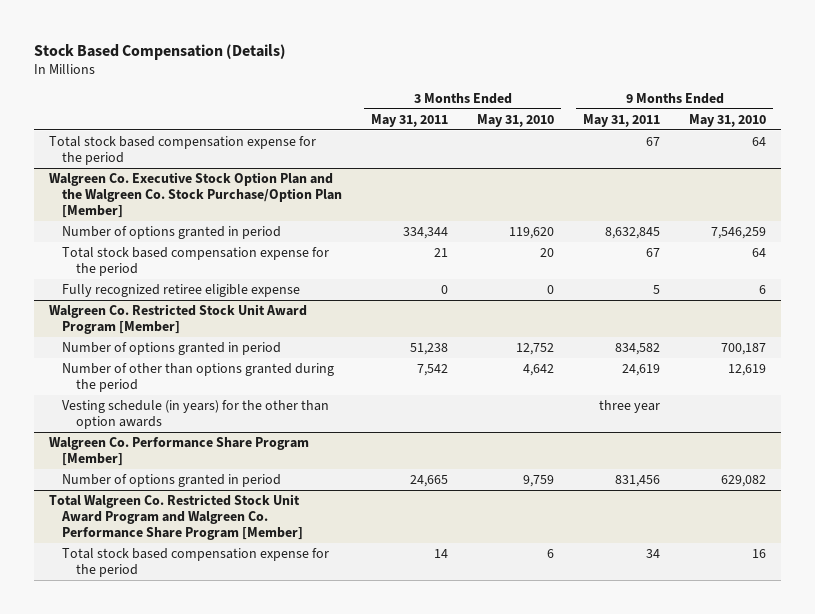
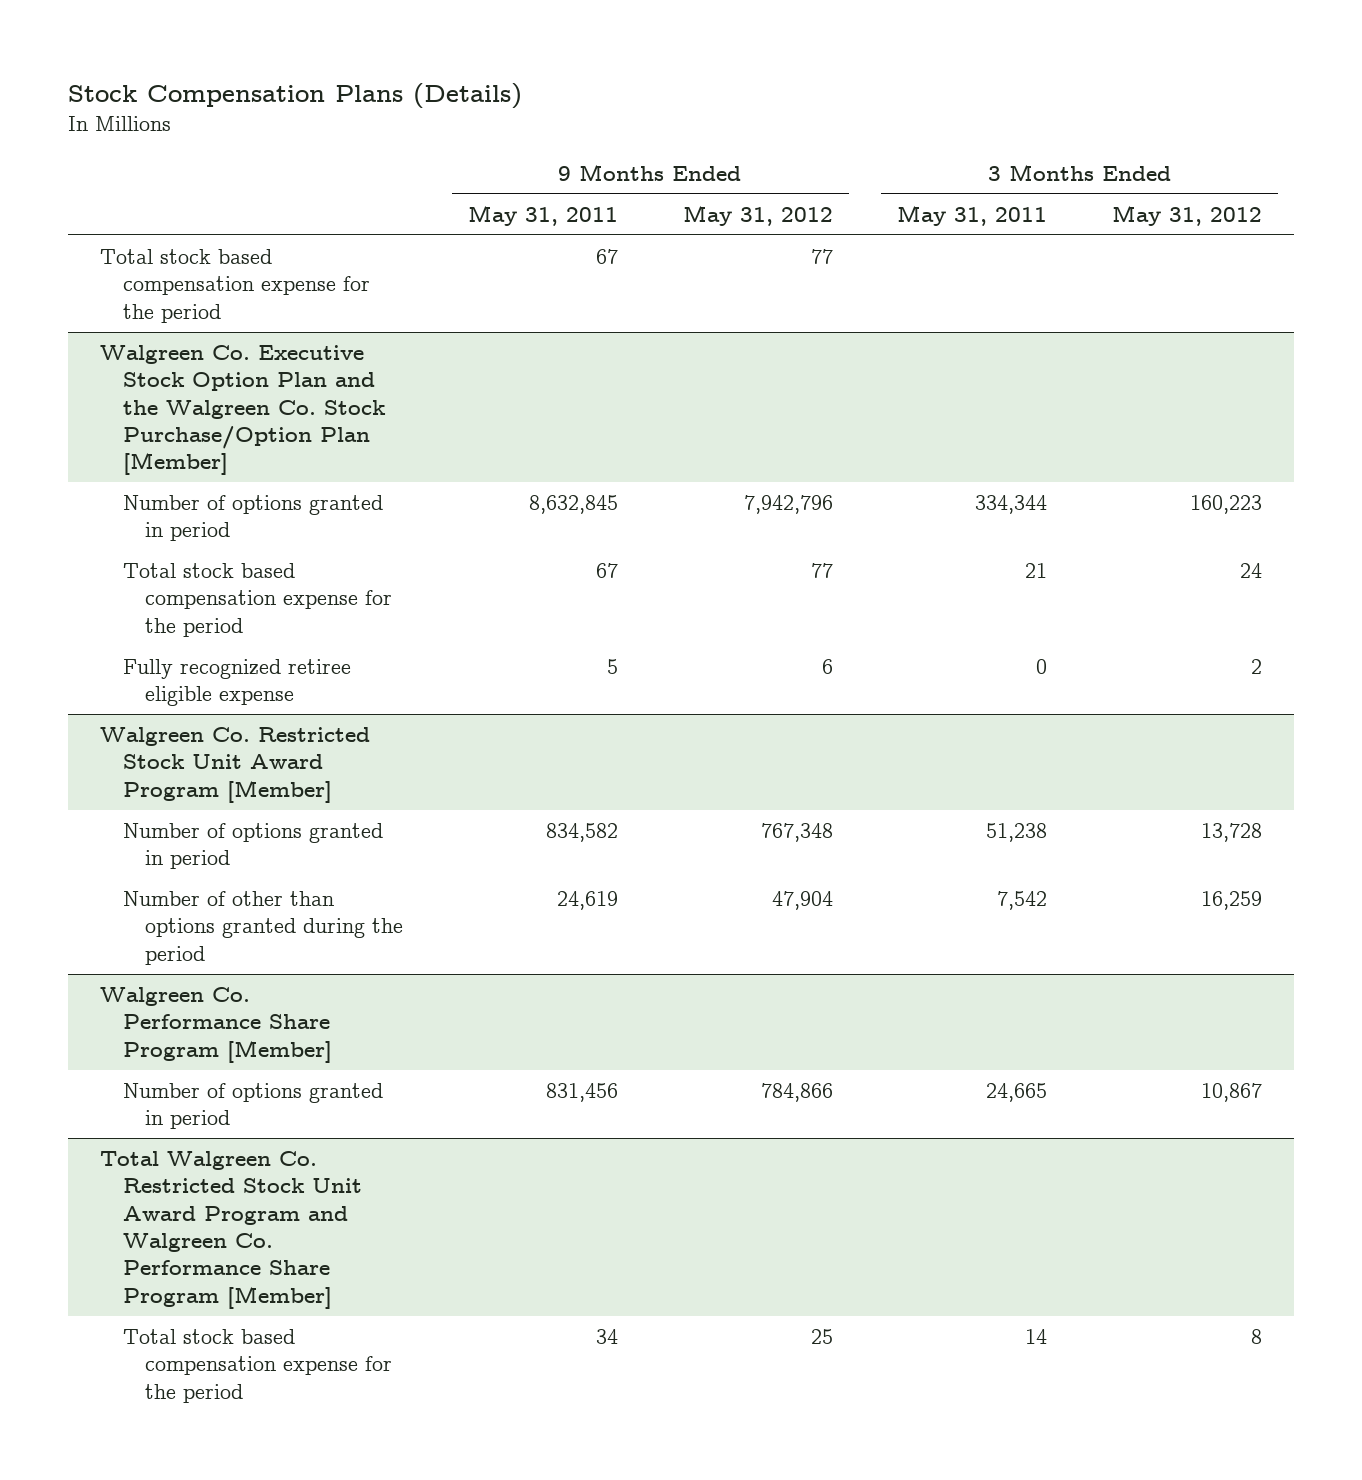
- Stock Based Compensation (Details)
+ Stock Compensation Plans (Details)
- | 3 Months Ended May 31, 2011 | 3 Months Ended May 31, 2010 | 9 Months Ended May 31, 2011 | 9 Months Ended May 31, 2010
+ | 9 Months Ended May 31, 2011 | 9 Months Ended May 31, 2012 | 3 Months Ended May 31, 2011 | 3 Months Ended May 31, 2012
@ Walgreen Co. Restricted Stock Unit Award Program [Member]
- Vesting schedule (in years) for the other than option awards | | | three year |

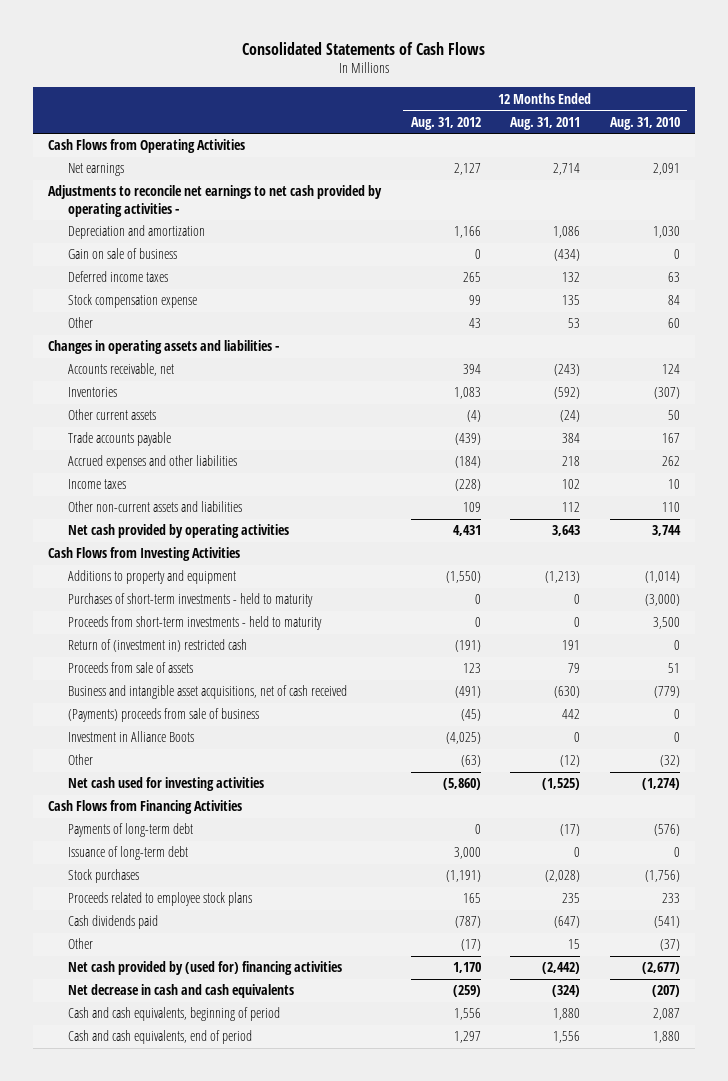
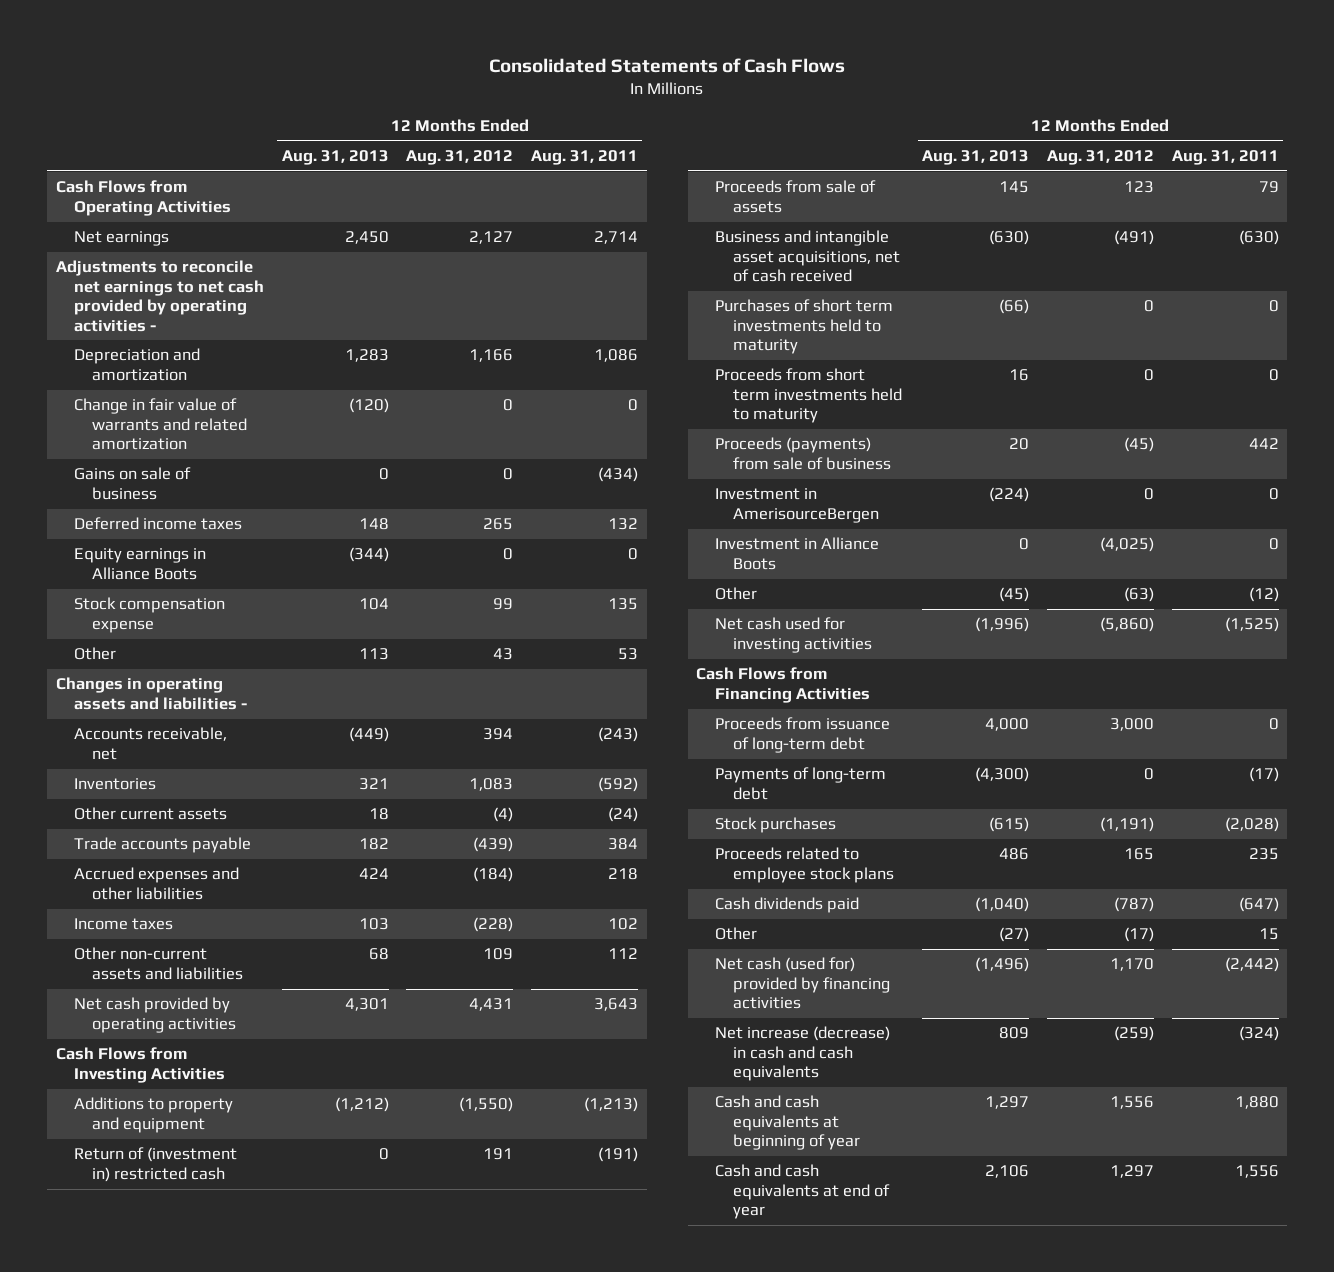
- | 12 Months Ended Aug. 31, 2012 | 12 Months Ended Aug. 31, 2011 | 12 Months Ended Aug. 31, 2010
+ | 12 Months Ended Aug. 31, 2013 | 12 Months Ended Aug. 31, 2012 | 12 Months Ended Aug. 31, 2011
- Gain on sale of business | 0 | (434) | 0
+ Change in fair value of warrants and related amortization | (120) | 0 | 0
+ Gains on sale of business | 0 | 0 | (434)
+ Equity earnings in Alliance Boots | (344) | 0 | 0
- Purchases of short-term investments - held to maturity | 0 | 0 | (3,000)
- Proceeds from short-term investments - held to maturity | 0 | 0 | 3,500
- Return of (investment in) restricted cash | (191) | 191 | 0
+ Return of (investment in) restricted cash | 0 | 191 | (191)
- (Payments) proceeds from sale of business | (45) | 442 | 0
+ Purchases of short term investments held to maturity | (66) | 0 | 0
+ Proceeds from short term investments held to maturity | 16 | 0 | 0
+ Proceeds (payments) from sale of business | 20 | (45) | 442
+ Investment in AmerisourceBergen | (224) | 0 | 0
+ Proceeds from issuance of long-term debt | 4,000 | 3,000 | 0
- Issuance of long-term debt | 3,000 | 0 | 0
- Net cash provided by (used for) financing activities | 1,170 | (2,442) | (2,677)
- Net decrease in cash and cash equivalents | (259) | (324) | (207)
- Cash and cash equivalents, beginning of period | 1,556 | 1,880 | 2,087
- Cash and cash equivalents, end of period | 1,297 | 1,556 | 1,880
+ Net cash (used for) provided by financing activities | (1,496) | 1,170 | (2,442)
+ Net increase (decrease) in cash and cash equivalents | 809 | (259) | (324)
+ Cash and cash equivalents at beginning of year | 1,297 | 1,556 | 1,880
+ Cash and cash equivalents at end of year | 2,106 | 1,297 | 1,556

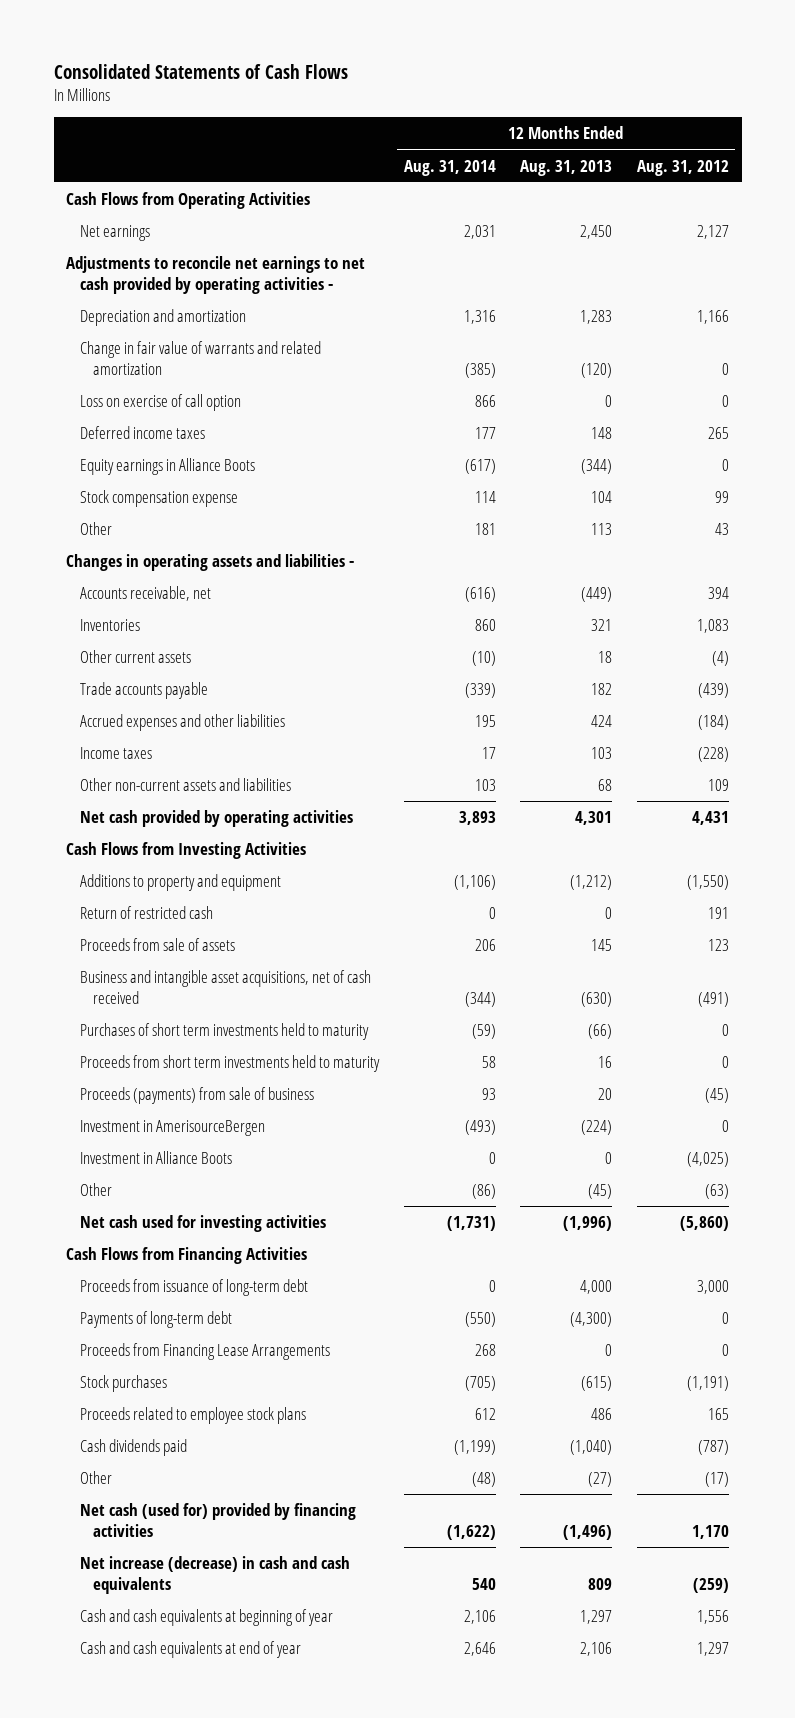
- | 12 Months Ended Aug. 31, 2013 | 12 Months Ended Aug. 31, 2012 | 12 Months Ended Aug. 31, 2011
+ | 12 Months Ended Aug. 31, 2014 | 12 Months Ended Aug. 31, 2013 | 12 Months Ended Aug. 31, 2012
- Gains on sale of business | 0 | 0 | (434)
+ Loss on exercise of call option | 866 | 0 | 0
- Return of (investment in) restricted cash | 0 | 191 | (191)
+ Return of restricted cash | 0 | 0 | 191
+ Proceeds from Financing Lease Arrangements | 268 | 0 | 0

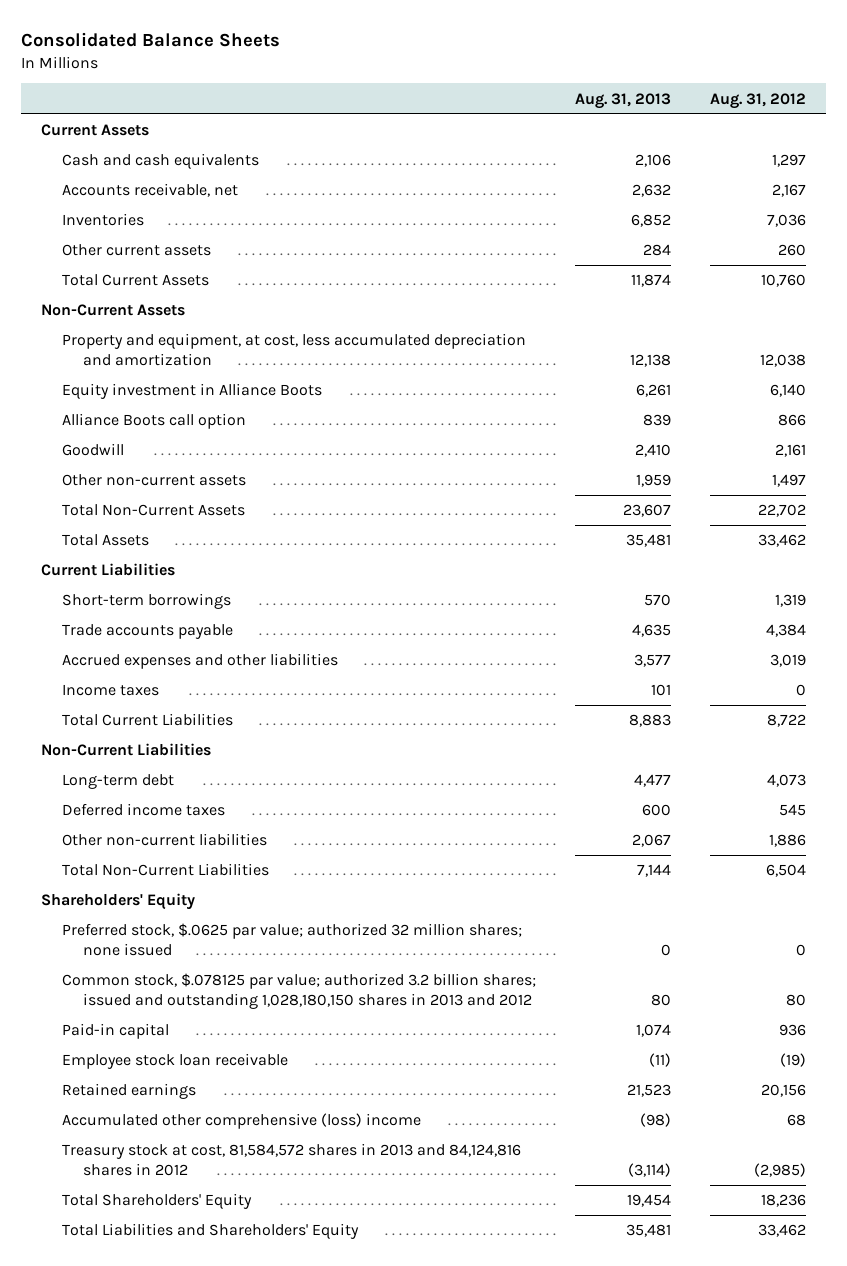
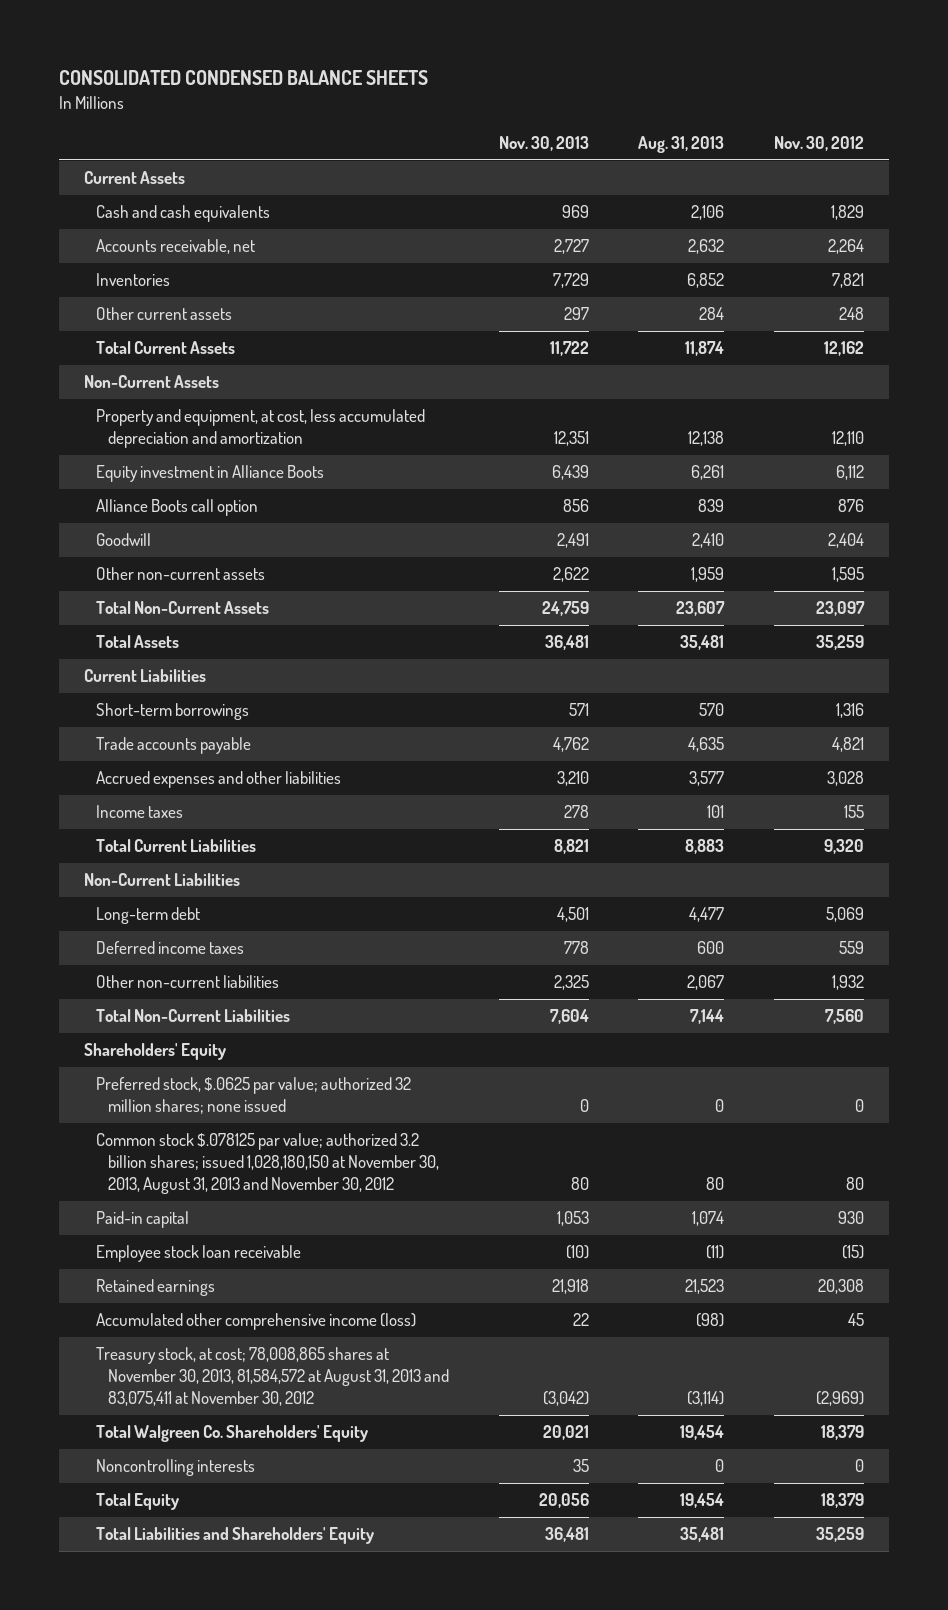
- Consolidated Balance Sheets
+ CONSOLIDATED CONDENSED BALANCE SHEETS
- | Aug. 31, 2013 | Aug. 31, 2012
+ | Nov. 30, 2013 | Aug. 31, 2013 | Nov. 30, 2012
- Common stock, $.078125 par value; authorized 3.2 billion shares; issued and outstanding 1,028,180,150 shares in 2013 and 2012 | 80 | 80
+ Common stock $.078125 par value; authorized 3.2 billion shares; issued 1,028,180,150 at November 30, 2013, August 31, 2013 and November 30, 2012 | 80 | 80 | 80
- Accumulated other comprehensive (loss) income | (98) | 68
- Treasury stock at cost, 81,584,572 shares in 2013 and 84,124,816 shares in 2012 | (3,114) | (2,985)
- Total Shareholders' Equity | 19,454 | 18,236
+ Accumulated other comprehensive income (loss) | 22 | (98) | 45
+ Treasury stock, at cost; 78,008,865 shares at November 30, 2013, 81,584,572 at August 31, 2013 and 83,075,411 at November 30, 2012 | (3,042) | (3,114) | (2,969)
+ Total Walgreen Co. Shareholders' Equity | 20,021 | 19,454 | 18,379
+ Noncontrolling interests | 35 | 0 | 0
+ Total Equity | 20,056 | 19,454 | 18,379

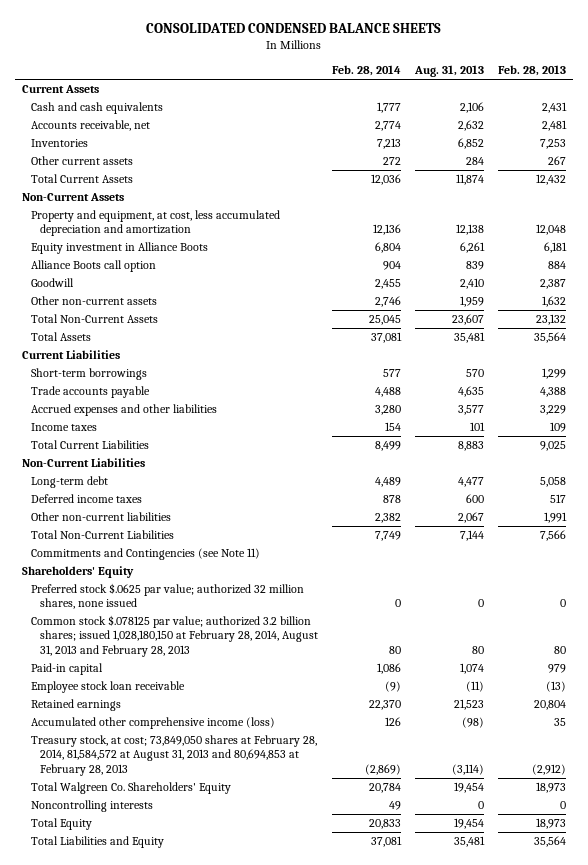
- | Nov. 30, 2013 | Aug. 31, 2013 | Nov. 30, 2012
+ | Feb. 28, 2014 | Aug. 31, 2013 | Feb. 28, 2013
+ Commitments and Contingencies (see Note 11)
- Preferred stock, $.0625 par value; authorized 32 million shares; none issued | 0 | 0 | 0
- Common stock $.078125 par value; authorized 3.2 billion shares; issued 1,028,180,150 at November 30, 2013, August 31, 2013 and November 30, 2012 | 80 | 80 | 80
+ Preferred stock $.0625 par value; authorized 32 million shares, none issued | 0 | 0 | 0
+ Common stock $.078125 par value; authorized 3.2 billion shares; issued 1,028,180,150 at February 28, 2014, August 31, 2013 and February 28, 2013 | 80 | 80 | 80
- Treasury stock, at cost; 78,008,865 shares at November 30, 2013, 81,584,572 at August 31, 2013 and 83,075,411 at November 30, 2012 | (3,042) | (3,114) | (2,969)
+ Treasury stock, at cost; 73,849,050 shares at February 28, 2014, 81,584,572 at August 31, 2013 and 80,694,853 at February 28, 2013 | (2,869) | (3,114) | (2,912)
- Total Liabilities and Shareholders' Equity | 36,481 | 35,481 | 35,259
+ Total Liabilities and Equity | 37,081 | 35,481 | 35,564

